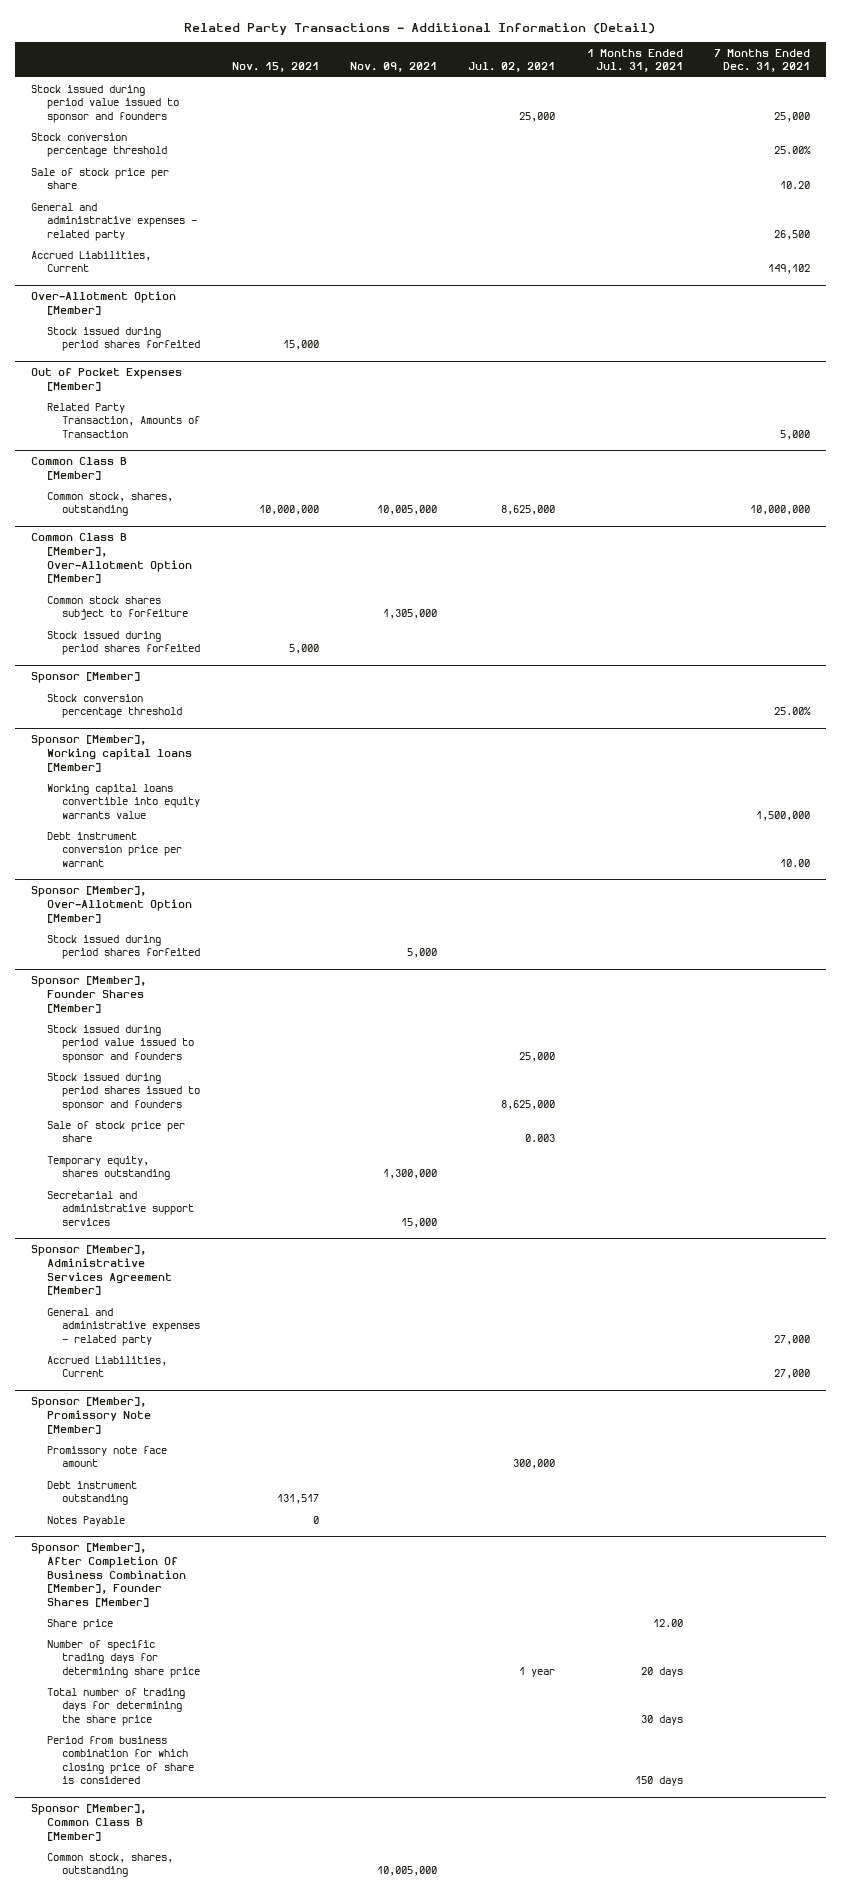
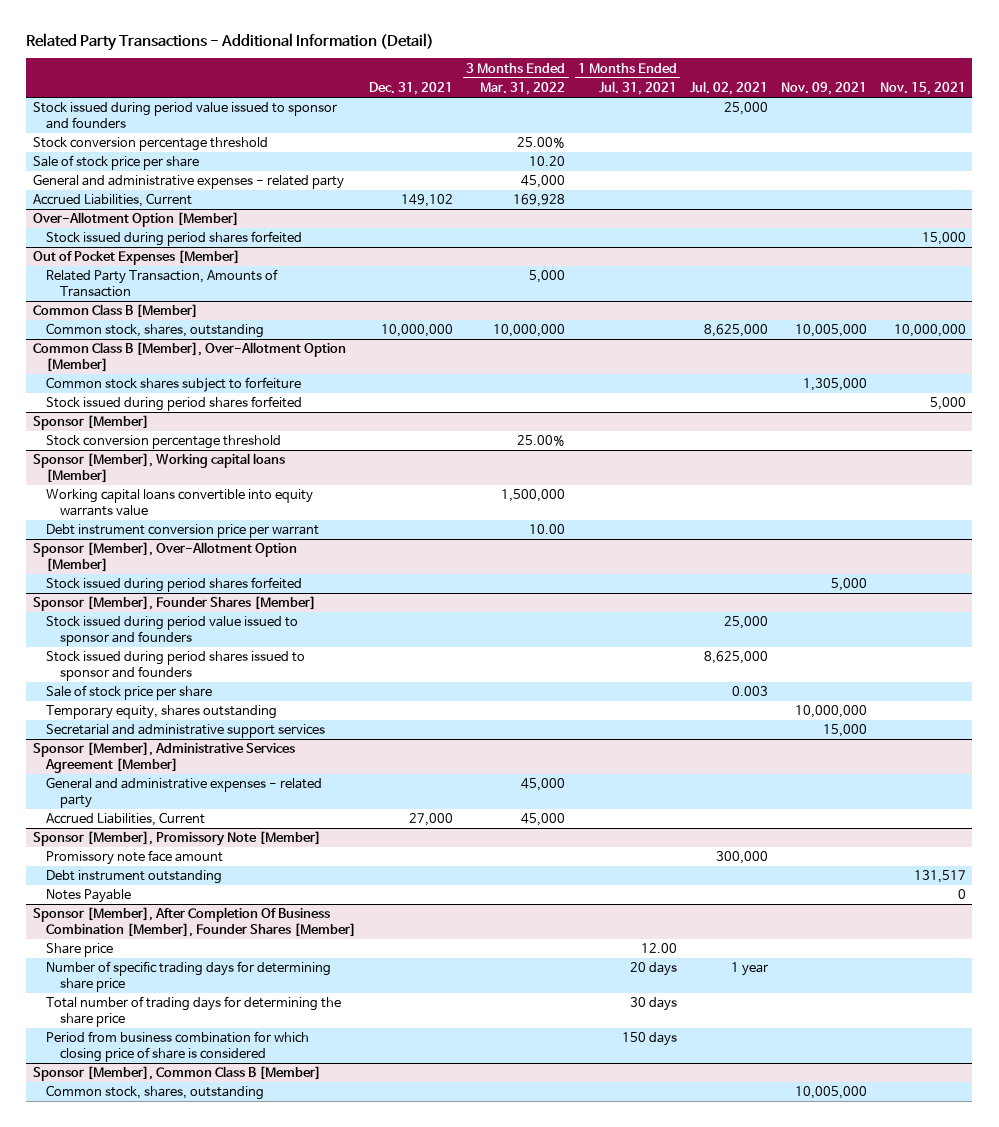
- | Nov. 15, 2021 | Nov. 09, 2021 | Jul. 02, 2021 | 1 Months Ended Jul. 31, 2021 | 7 Months Ended Dec. 31, 2021
+ | Dec. 31, 2021 | 3 Months Ended Mar. 31, 2022 | 1 Months Ended Jul. 31, 2021 | Jul. 02, 2021 | Nov. 09, 2021 | Nov. 15, 2021
@ Sponsor [Member], Founder Shares [Member]
- Temporary equity, shares outstanding | | 1,300,000 | | |
+ Temporary equity, shares outstanding | | | | | 10,000,000 |

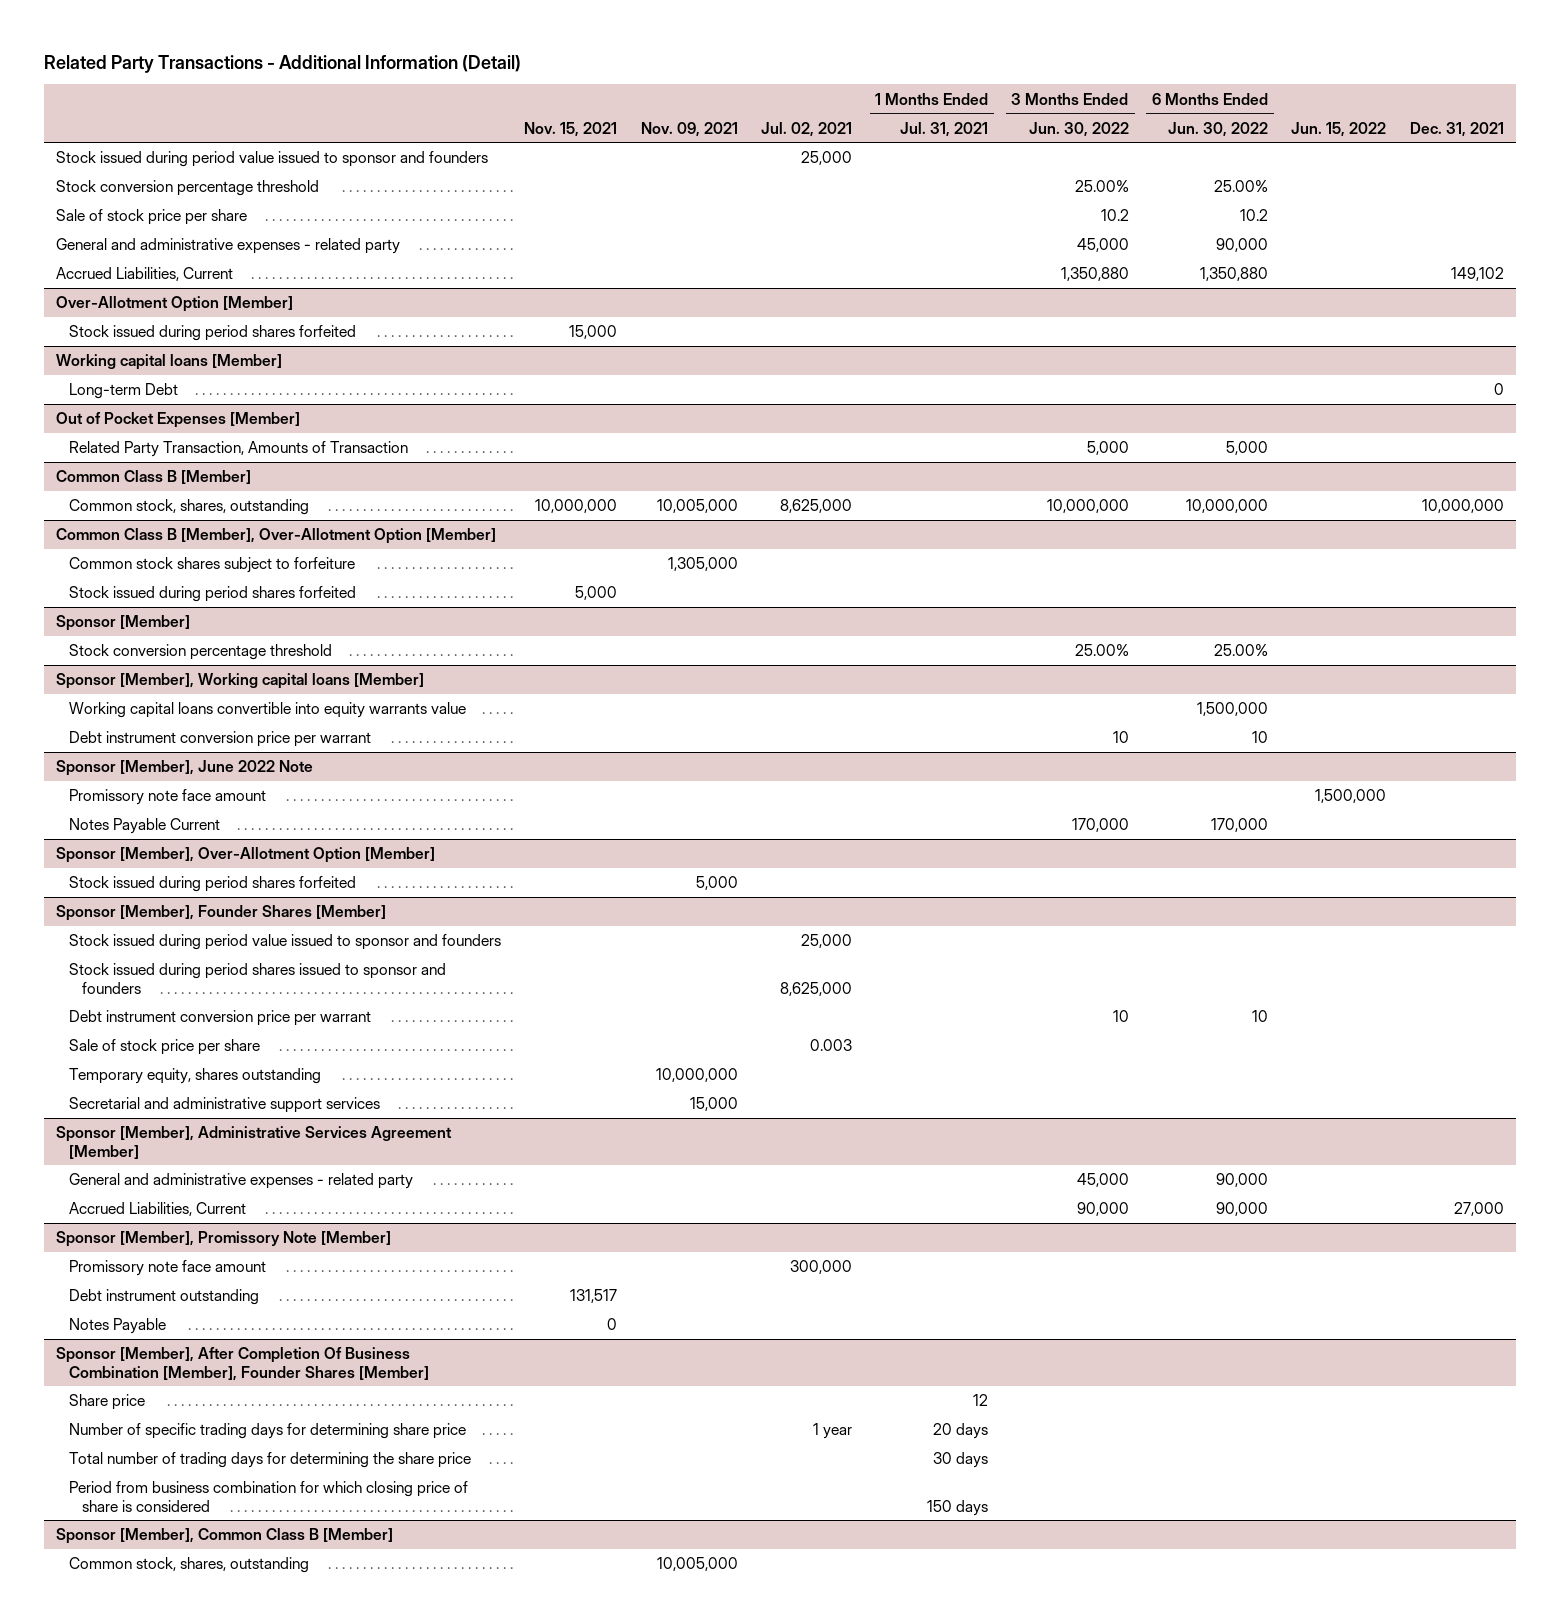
- | Dec. 31, 2021 | 3 Months Ended Mar. 31, 2022 | 1 Months Ended Jul. 31, 2021 | Jul. 02, 2021 | Nov. 09, 2021 | Nov. 15, 2021
+ | Nov. 15, 2021 | Nov. 09, 2021 | Jul. 02, 2021 | 1 Months Ended Jul. 31, 2021 | 3 Months Ended Jun. 30, 2022 | 6 Months Ended Jun. 30, 2022 | Jun. 15, 2022 | Dec. 31, 2021
+ Working capital loans [Member]
+ Long-term Debt | | | | | | | | 0
+ Sponsor [Member], June 2022 Note
+ Promissory note face amount | | | | | | | 1,500,000 |
+ Notes Payable Current | | | | | 170,000 | 170,000 | |
@ Sponsor [Member], Founder Shares [Member]
+ Debt instrument conversion price per warrant | | | | | 10 | 10 | |
@ Sponsor [Member], After Completion Of Business Combination [Member], Founder Shares [Member]
- Share price | | | 12.00 | | |
+ Share price | | | | 12 | | | |

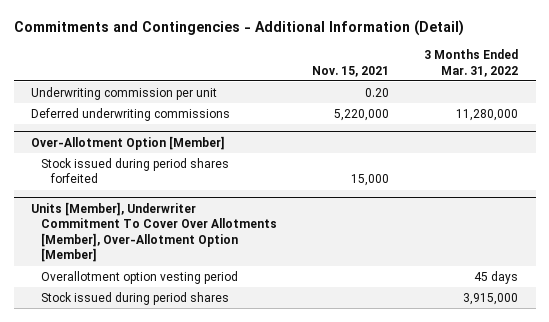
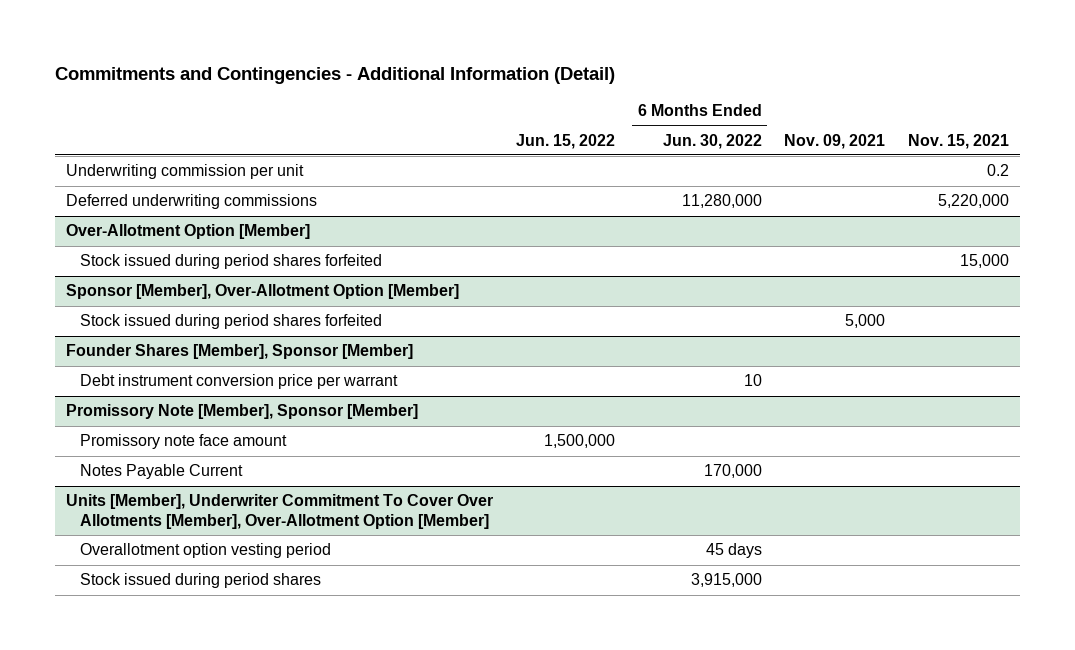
- | Nov. 15, 2021 | 3 Months Ended Mar. 31, 2022
+ | Jun. 15, 2022 | 6 Months Ended Jun. 30, 2022 | Nov. 09, 2021 | Nov. 15, 2021
- Underwriting commission per unit | 0.20 |
+ Underwriting commission per unit | | | | 0.2
+ Sponsor [Member], Over-Allotment Option [Member]
+ Stock issued during period shares forfeited | | | 5,000 |
+ Founder Shares [Member], Sponsor [Member]
+ Debt instrument conversion price per warrant | | 10 | |
+ Promissory Note [Member], Sponsor [Member]
+ Promissory note face amount | 1,500,000 | | |
+ Notes Payable Current | | 170,000 | |

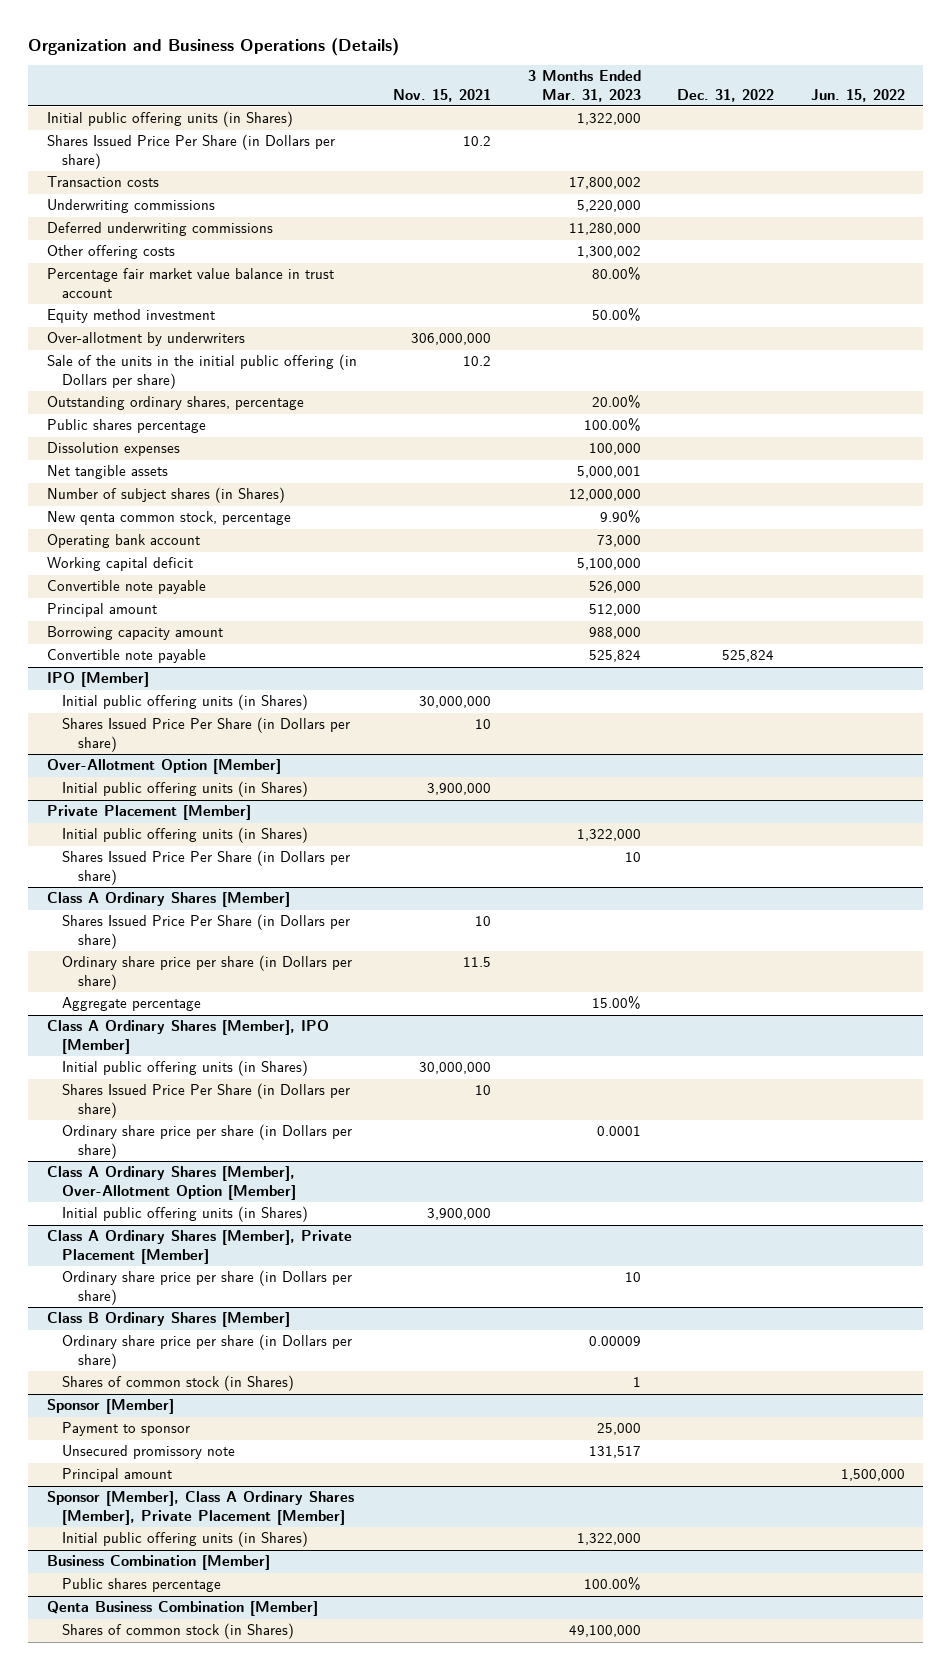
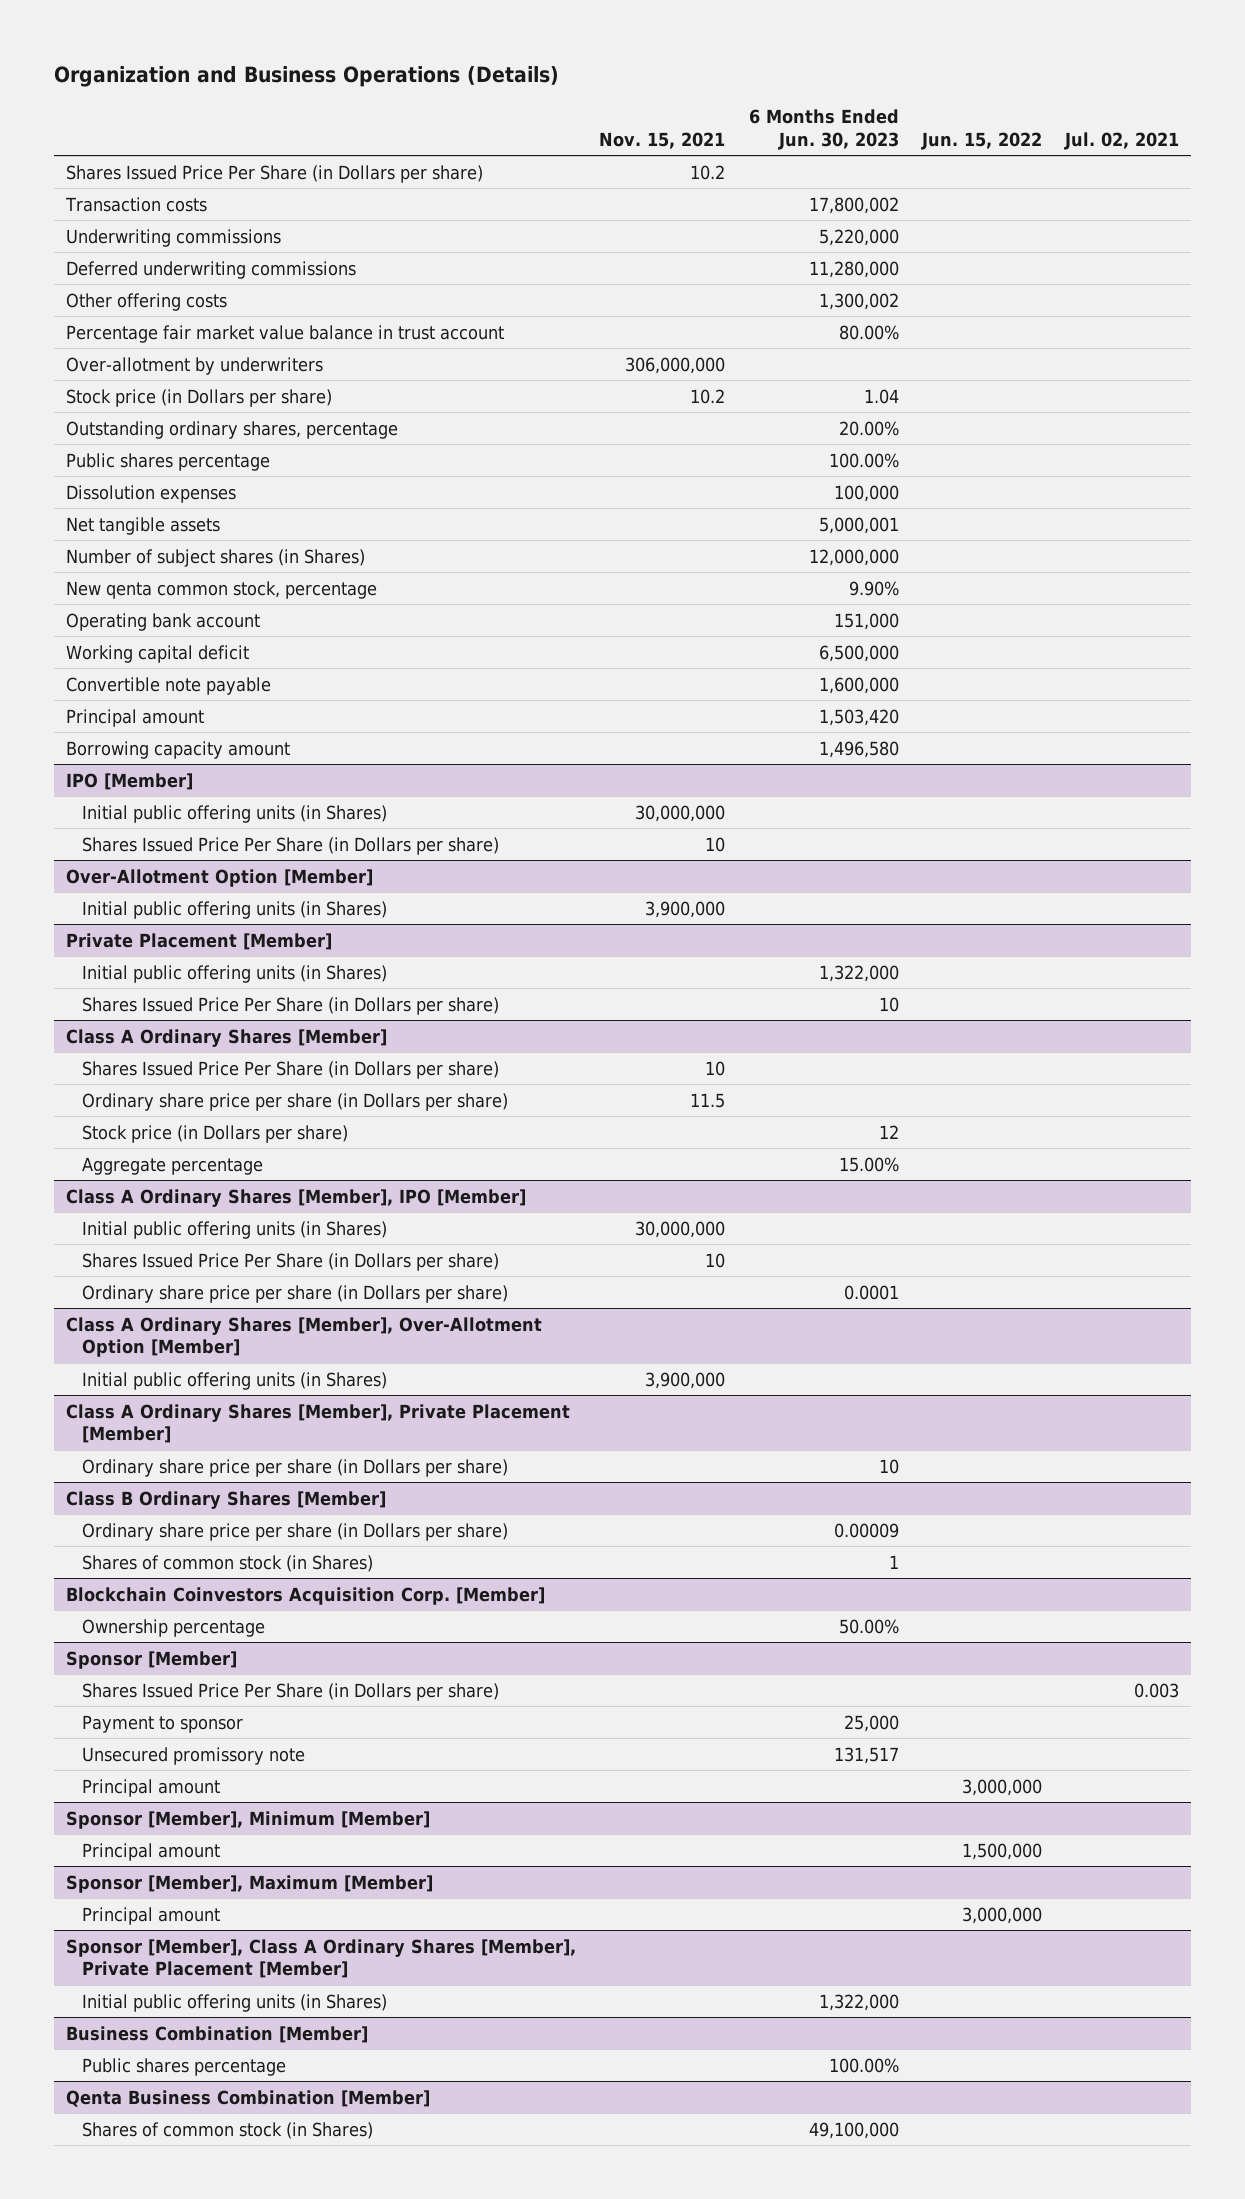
- | Nov. 15, 2021 | 3 Months Ended Mar. 31, 2023 | Dec. 31, 2022 | Jun. 15, 2022
+ | Nov. 15, 2021 | 6 Months Ended Jun. 30, 2023 | Jun. 15, 2022 | Jul. 02, 2021
- Initial public offering units (in Shares) | | 1,322,000 | |
- Equity method investment | | 50.00% | |
- Sale of the units in the initial public offering (in Dollars per share) | 10.2 | | |
+ Stock price (in Dollars per share) | 10.2 | 1.04 | |
- Convertible note payable | | 525,824 | 525,824 |
@ Class A Ordinary Shares [Member]
+ Stock price (in Dollars per share) | | 12 | |
+ Blockchain Coinvestors Acquisition Corp. [Member]
+ Ownership percentage | | 50.00% | |
@ Sponsor [Member]
+ Shares Issued Price Per Share (in Dollars per share) | | | | 0.003
- Principal amount | | | | 1,500,000
+ Principal amount | | | 3,000,000 |
+ Sponsor [Member], Minimum [Member]
+ Principal amount | | | 1,500,000 |
+ Sponsor [Member], Maximum [Member]
+ Principal amount | | | 3,000,000 |

